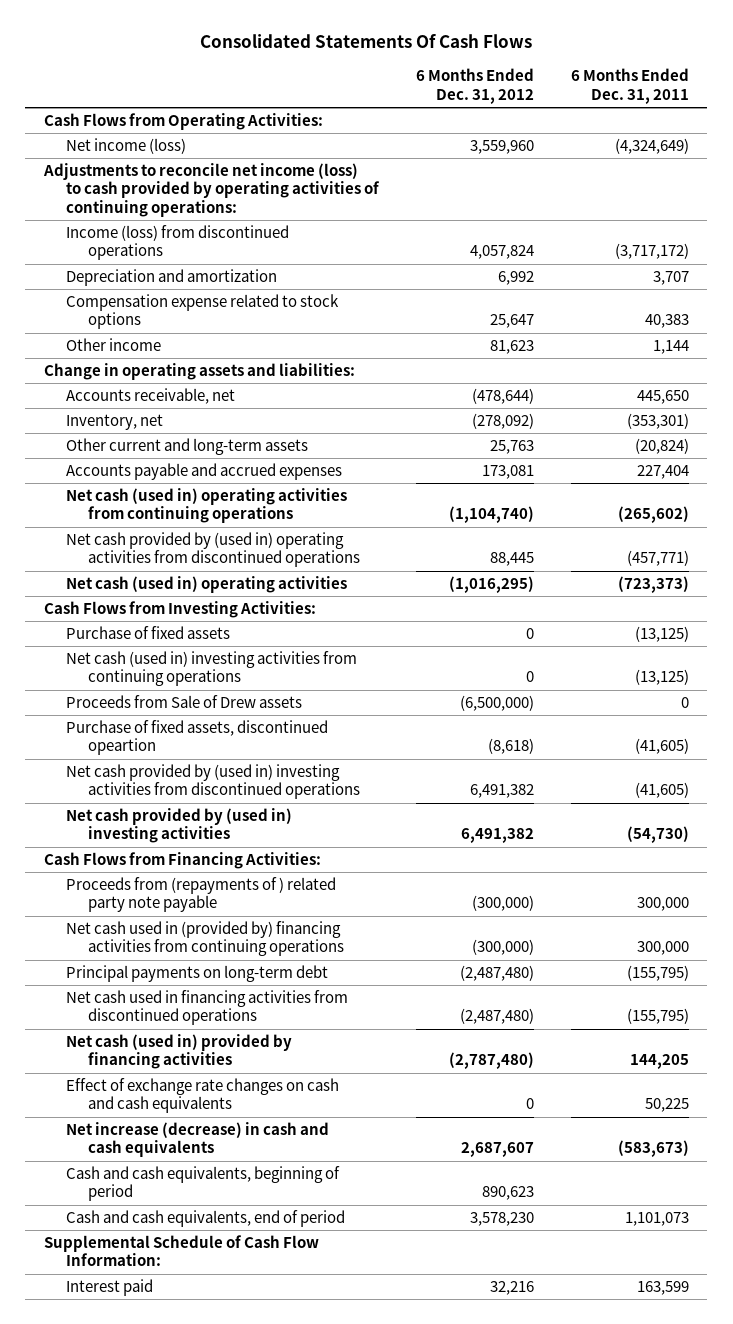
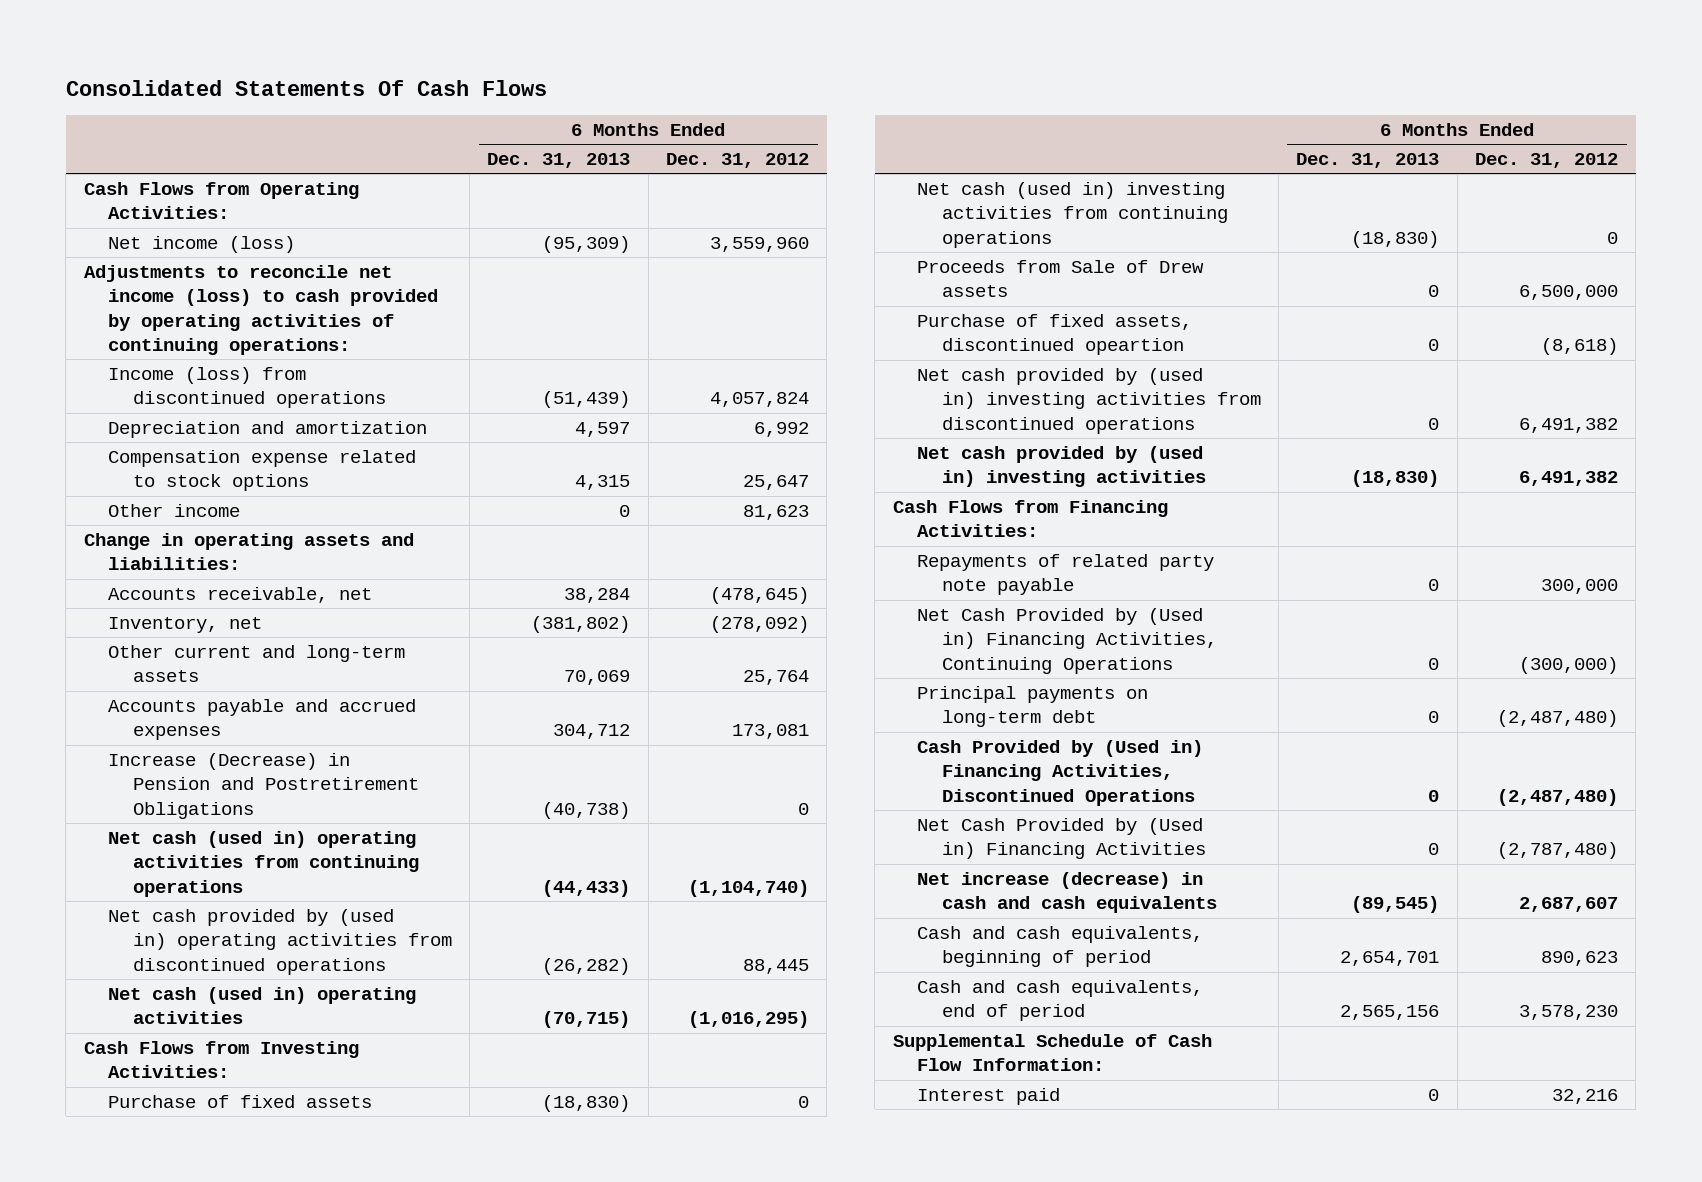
- | 6 Months Ended Dec. 31, 2012 | 6 Months Ended Dec. 31, 2011
+ | 6 Months Ended Dec. 31, 2013 | 6 Months Ended Dec. 31, 2012
- Accounts receivable, net | (478,644) | 445,650
+ Accounts receivable, net | 38,284 | (478,645)
- Other current and long-term assets | 25,763 | (20,824)
+ Other current and long-term assets | 70,069 | 25,764
+ Increase (Decrease) in Pension and Postretirement Obligations | (40,738) | 0
- Proceeds from Sale of Drew assets | (6,500,000) | 0
+ Proceeds from Sale of Drew assets | 0 | 6,500,000
- Proceeds from (repayments of ) related party note payable | (300,000) | 300,000
- Net cash used in (provided by) financing activities from continuing operations | (300,000) | 300,000
+ Repayments of related party note payable | 0 | 300,000
+ Net Cash Provided by (Used in) Financing Activities, Continuing Operations | 0 | (300,000)
- Net cash used in financing activities from discontinued operations | (2,487,480) | (155,795)
- Net cash (used in) provided by financing activities | (2,787,480) | 144,205
- Effect of exchange rate changes on cash and cash equivalents | 0 | 50,225
+ Cash Provided by (Used in) Financing Activities, Discontinued Operations | 0 | (2,487,480)
+ Net Cash Provided by (Used in) Financing Activities | 0 | (2,787,480)

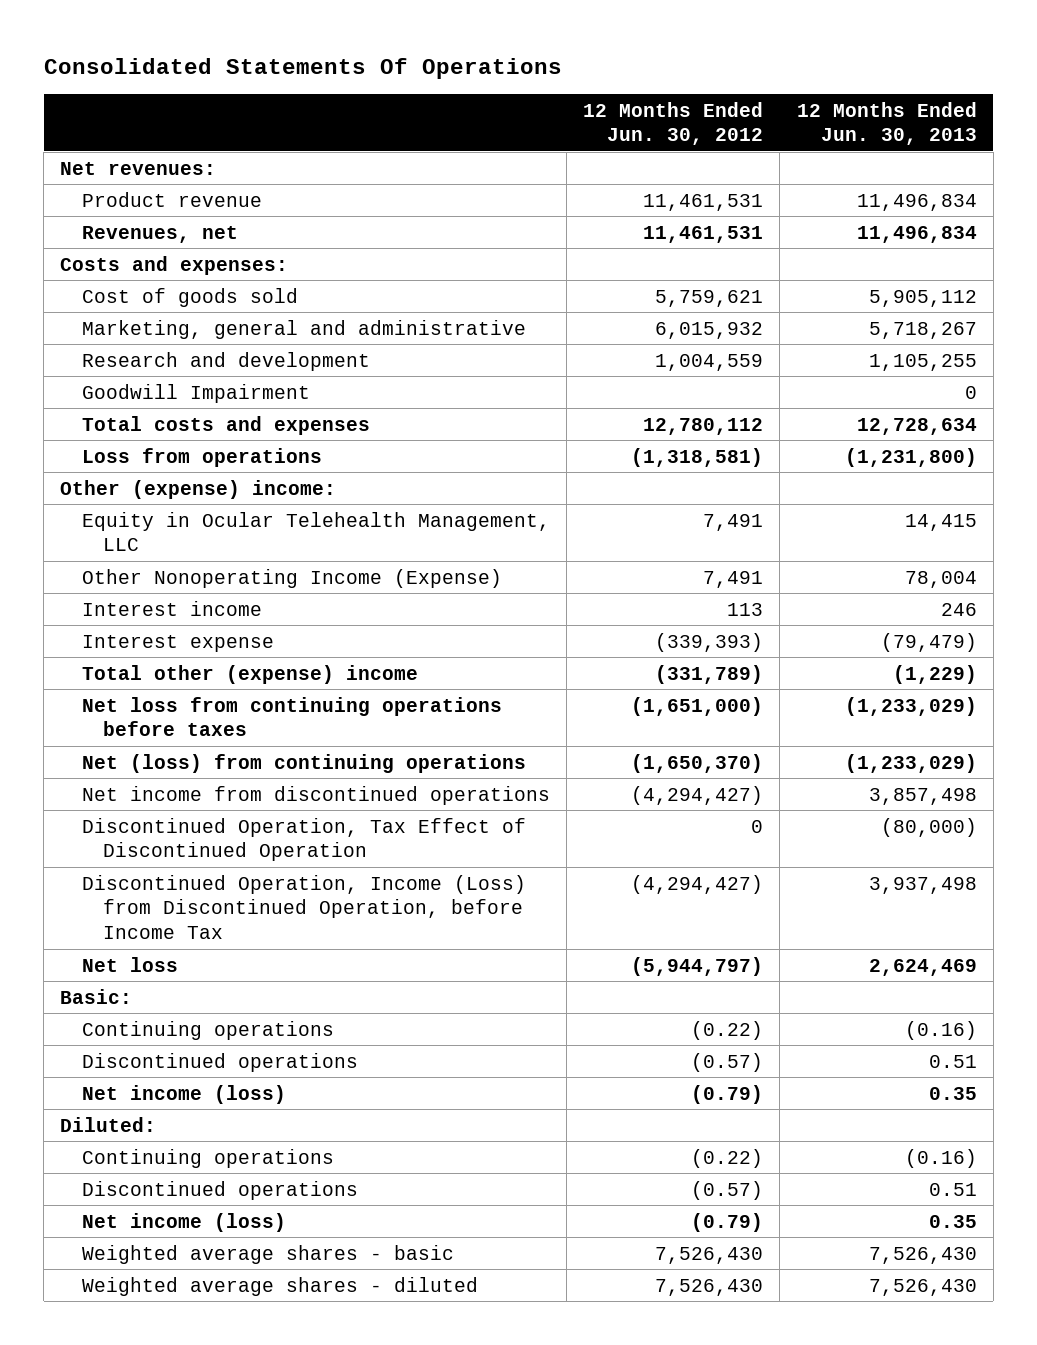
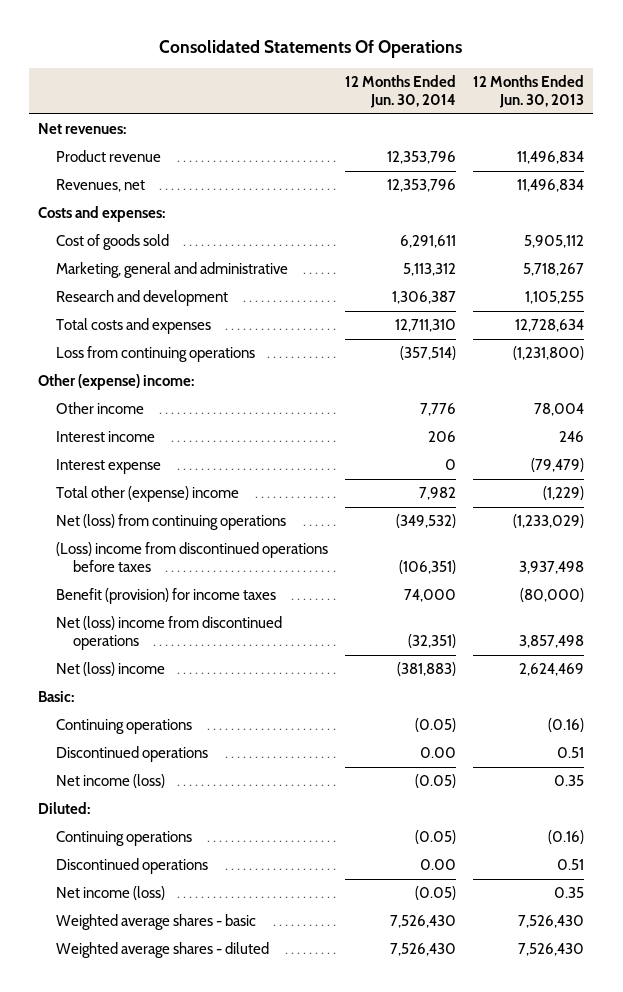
- | 12 Months Ended Jun. 30, 2012 | 12 Months Ended Jun. 30, 2013
+ | 12 Months Ended Jun. 30, 2014 | 12 Months Ended Jun. 30, 2013
- Goodwill Impairment | | 0
- Loss from operations | (1,318,581) | (1,231,800)
+ Loss from continuing operations | (357,514) | (1,231,800)
- Equity in Ocular Telehealth Management, LLC | 7,491 | 14,415
- Other Nonoperating Income (Expense) | 7,491 | 78,004
+ Other income | 7,776 | 78,004
- Net loss from continuing operations before taxes | (1,651,000) | (1,233,029)
- Net income from discontinued operations | (4,294,427) | 3,857,498
- Discontinued Operation, Tax Effect of Discontinued Operation | 0 | (80,000)
- Discontinued Operation, Income (Loss) from Discontinued Operation, before Income Tax | (4,294,427) | 3,937,498
- Net loss | (5,944,797) | 2,624,469
+ (Loss) income from discontinued operations before taxes | (106,351) | 3,937,498
+ Benefit (provision) for income taxes | 74,000 | (80,000)
+ Net (loss) income from discontinued operations | (32,351) | 3,857,498
+ Net (loss) income | (381,883) | 2,624,469

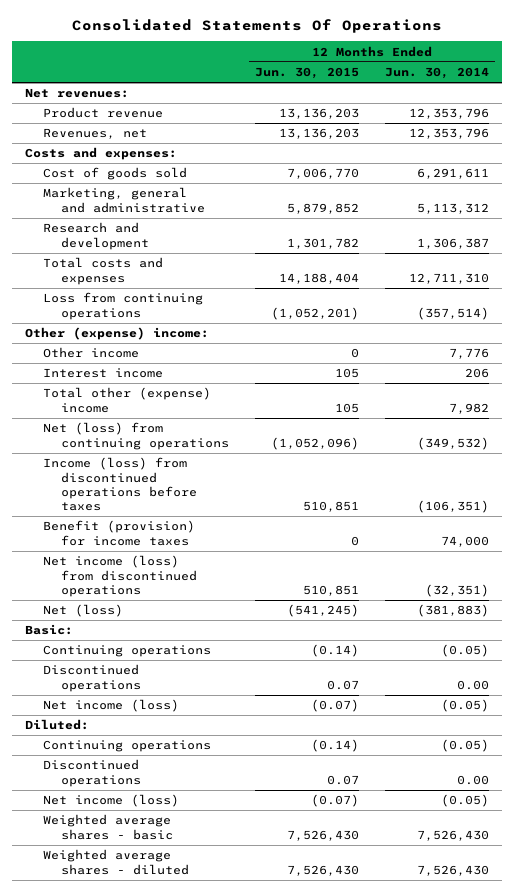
- | 12 Months Ended Jun. 30, 2014 | 12 Months Ended Jun. 30, 2013
+ | 12 Months Ended Jun. 30, 2015 | 12 Months Ended Jun. 30, 2014
- Interest expense | 0 | (79,479)
- (Loss) income from discontinued operations before taxes | (106,351) | 3,937,498
+ Income (loss) from discontinued operations before taxes | 510,851 | (106,351)
- Net (loss) income from discontinued operations | (32,351) | 3,857,498
- Net (loss) income | (381,883) | 2,624,469
+ Net income (loss) from discontinued operations | 510,851 | (32,351)
+ Net (loss) | (541,245) | (381,883)

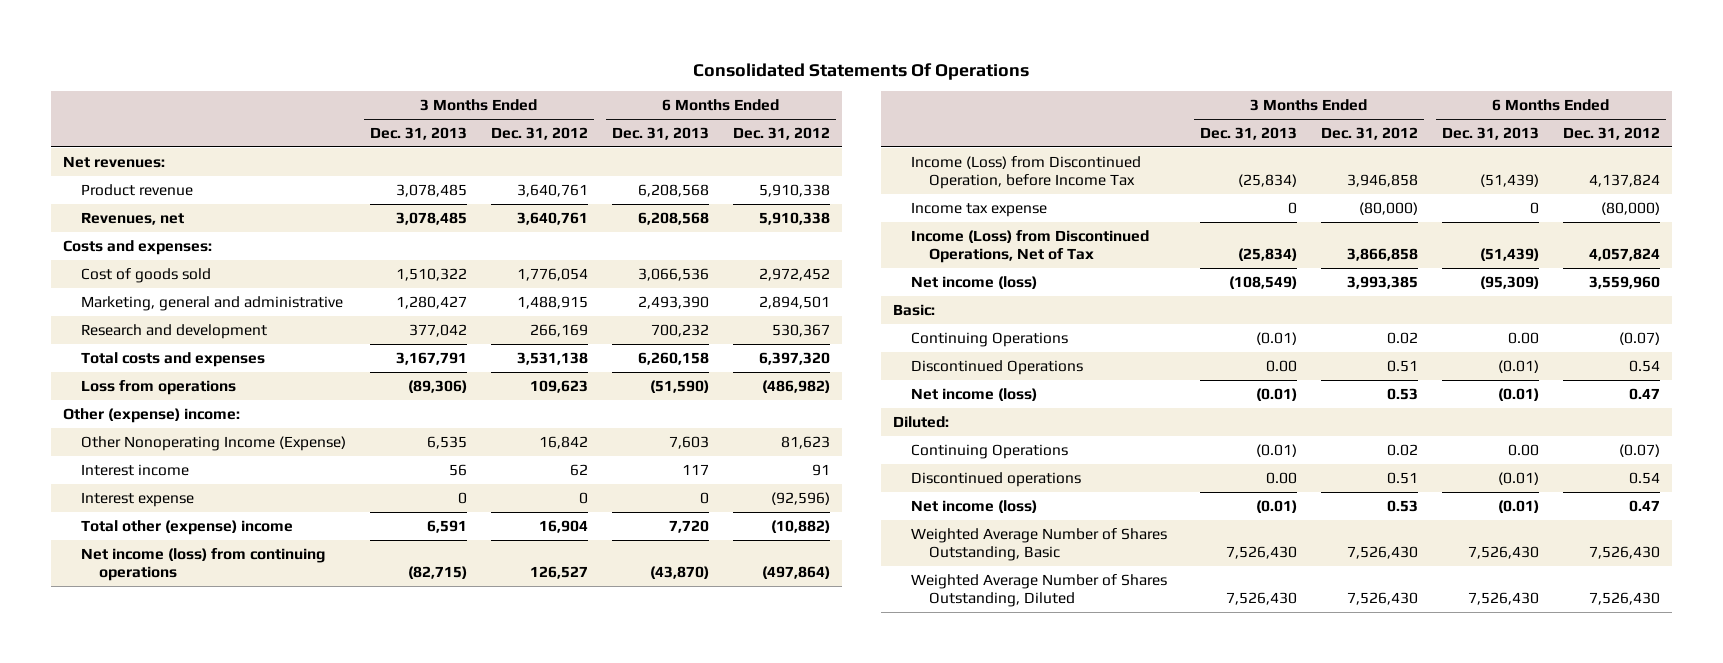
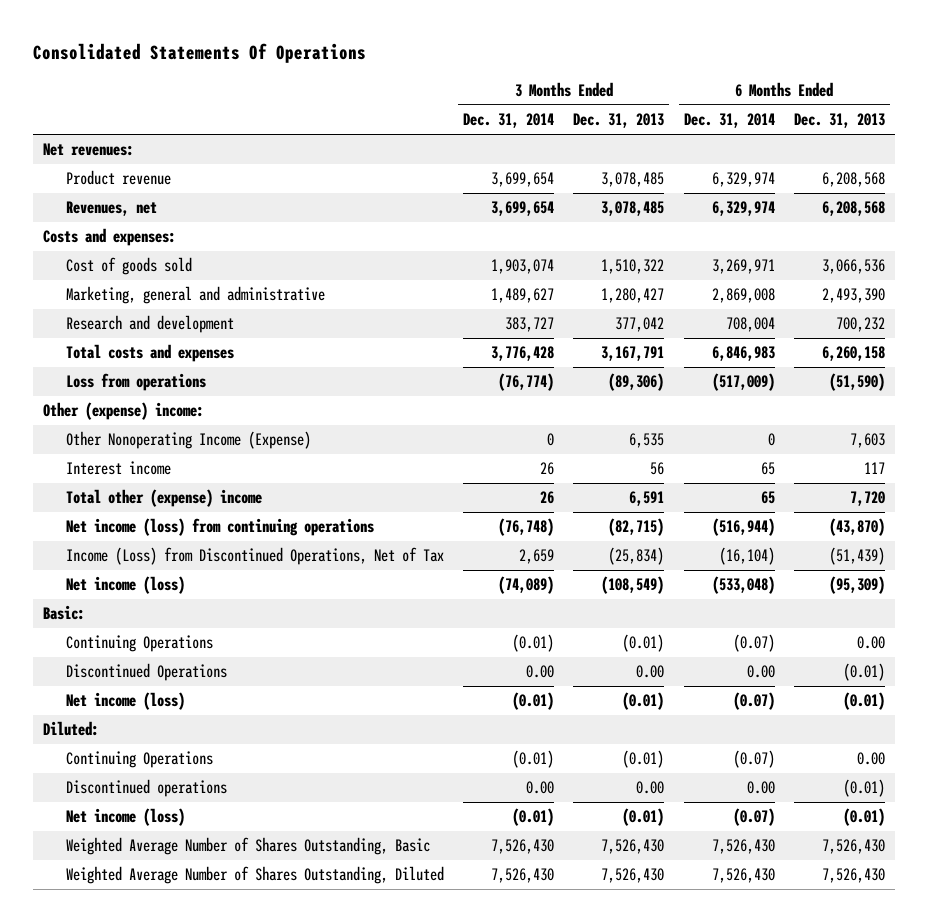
- | 3 Months Ended Dec. 31, 2013 | 3 Months Ended Dec. 31, 2012 | 6 Months Ended Dec. 31, 2013 | 6 Months Ended Dec. 31, 2012
+ | 3 Months Ended Dec. 31, 2014 | 3 Months Ended Dec. 31, 2013 | 6 Months Ended Dec. 31, 2014 | 6 Months Ended Dec. 31, 2013
- Interest expense | 0 | 0 | 0 | (92,596)
- Income (Loss) from Discontinued Operation, before Income Tax | (25,834) | 3,946,858 | (51,439) | 4,137,824
- Income tax expense | 0 | (80,000) | 0 | (80,000)

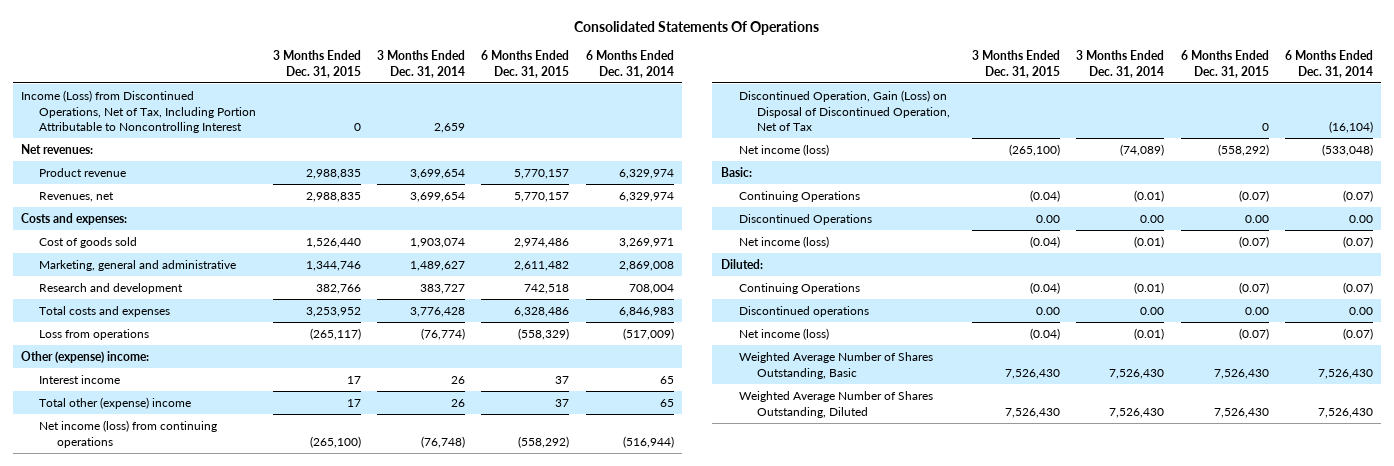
- | 3 Months Ended Dec. 31, 2014 | 3 Months Ended Dec. 31, 2013 | 6 Months Ended Dec. 31, 2014 | 6 Months Ended Dec. 31, 2013
+ | 3 Months Ended Dec. 31, 2015 | 3 Months Ended Dec. 31, 2014 | 6 Months Ended Dec. 31, 2015 | 6 Months Ended Dec. 31, 2014
+ Income (Loss) from Discontinued Operations, Net of Tax, Including Portion Attributable to Noncontrolling Interest | 0 | 2,659 | |
- Other Nonoperating Income (Expense) | 0 | 6,535 | 0 | 7,603
- Income (Loss) from Discontinued Operations, Net of Tax | 2,659 | (25,834) | (16,104) | (51,439)
+ Discontinued Operation, Gain (Loss) on Disposal of Discontinued Operation, Net of Tax | | | 0 | (16,104)

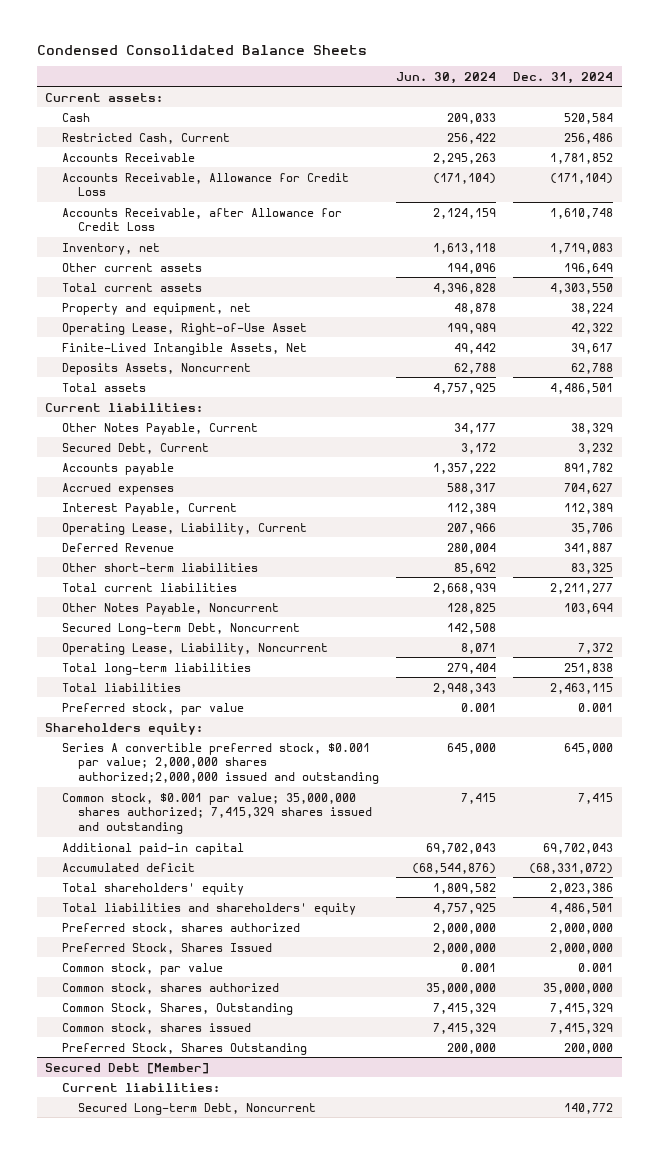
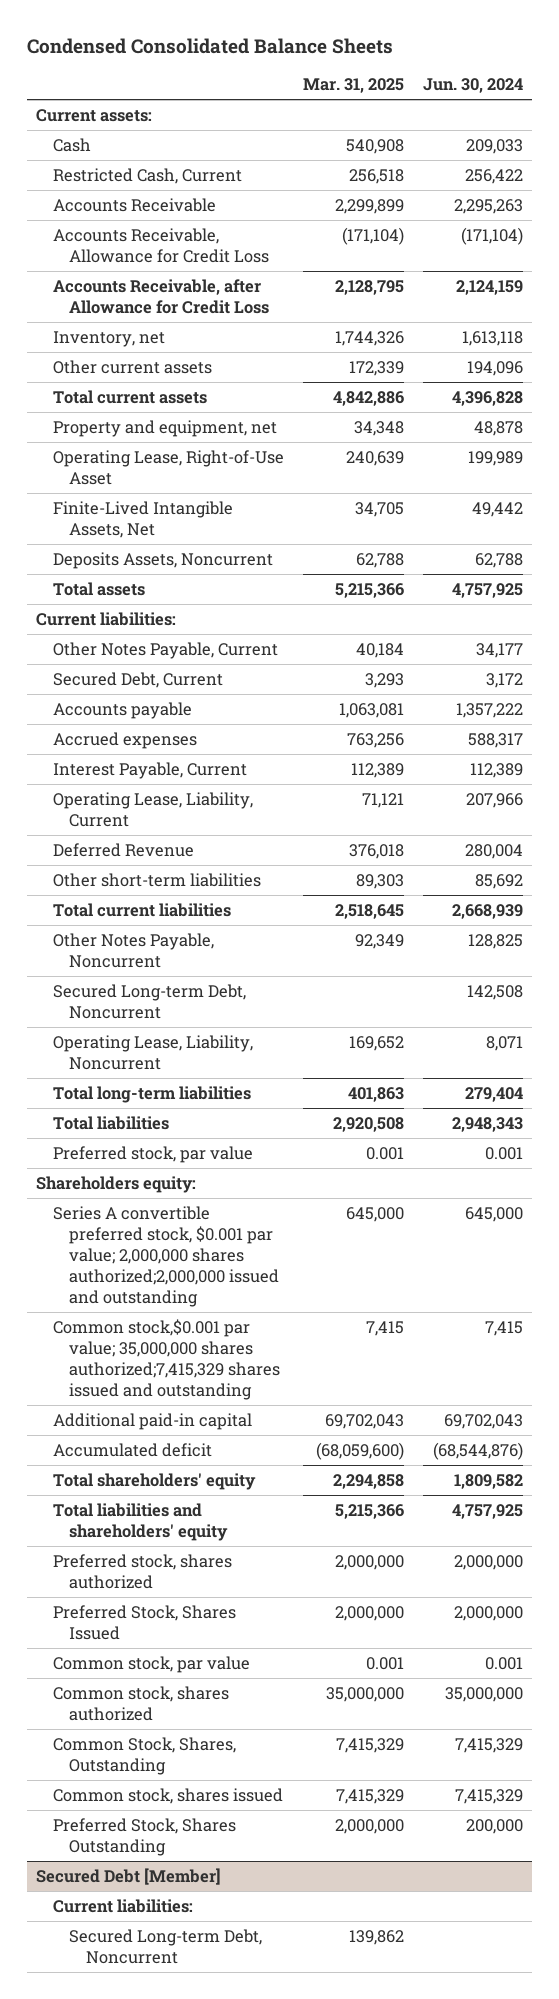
- | Jun. 30, 2024 | Dec. 31, 2024
+ | Mar. 31, 2025 | Jun. 30, 2024
- Common stock, $0.001 par value; 35,000,000 shares authorized; 7,415,329 shares issued and outstanding | 7,415 | 7,415
+ Common stock,$0.001 par value; 35,000,000 shares authorized;7,415,329 shares issued and outstanding | 7,415 | 7,415

